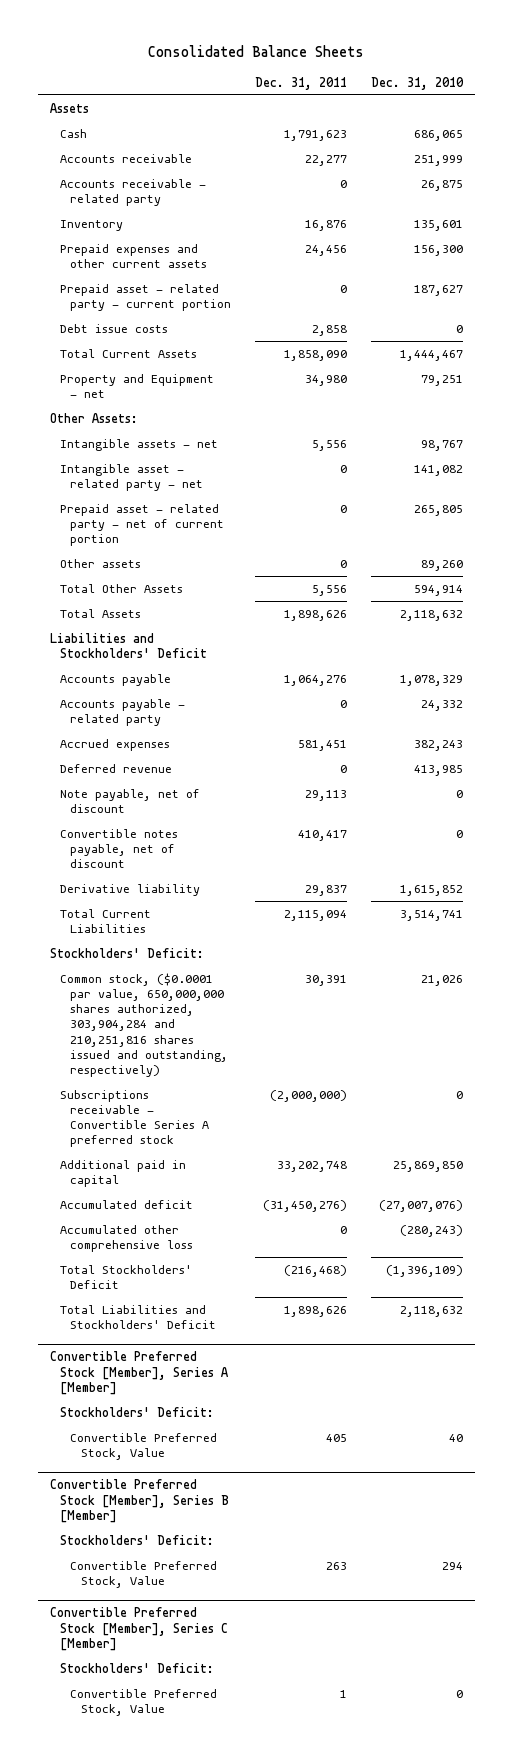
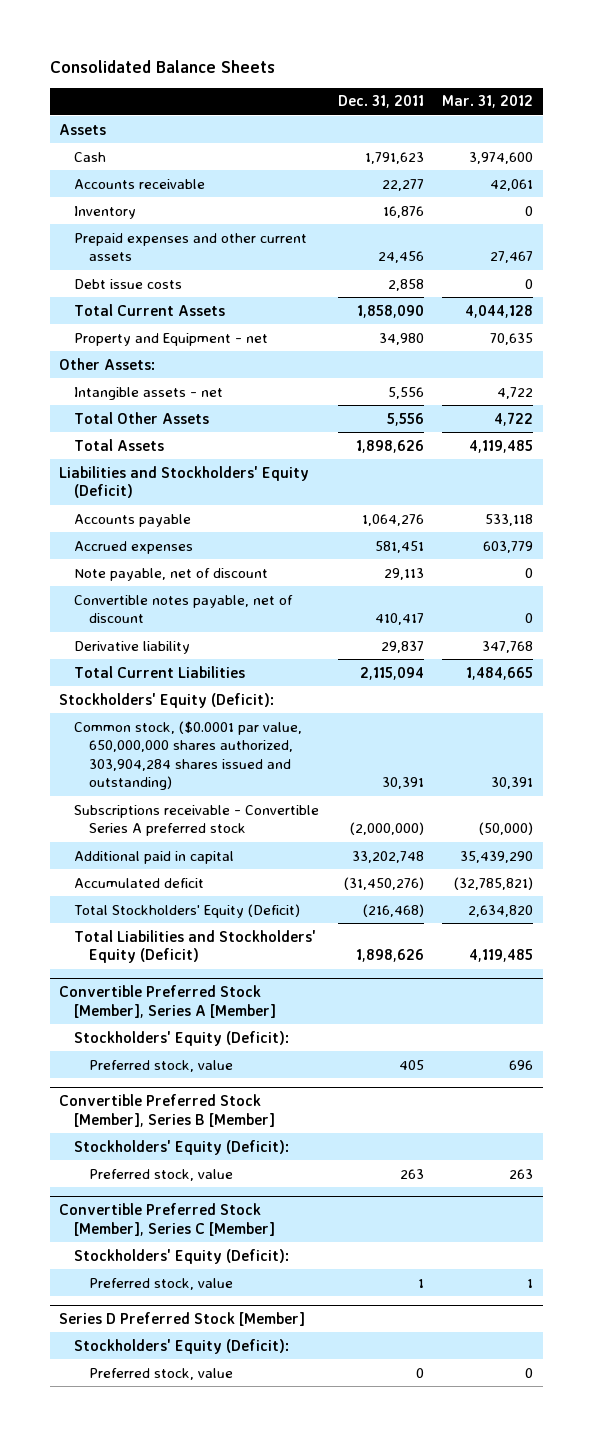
- | Dec. 31, 2011 | Dec. 31, 2010
+ | Dec. 31, 2011 | Mar. 31, 2012
- Accounts receivable - related party | 0 | 26,875
- Prepaid asset - related party - current portion | 0 | 187,627
- Intangible asset - related party - net | 0 | 141,082
- Prepaid asset - related party - net of current portion | 0 | 265,805
- Other assets | 0 | 89,260
- Liabilities and Stockholders' Deficit
+ Liabilities and Stockholders' Equity (Deficit)
- Accounts payable - related party | 0 | 24,332
- Deferred revenue | 0 | 413,985
- Stockholders' Deficit:
- Common stock, ($0.0001 par value, 650,000,000 shares authorized, 303,904,284 and 210,251,816 shares issued and outstanding, respectively) | 30,391 | 21,026
+ Stockholders' Equity (Deficit):
+ Common stock, ($0.0001 par value, 650,000,000 shares authorized, 303,904,284 shares issued and outstanding) | 30,391 | 30,391
- Accumulated other comprehensive loss | 0 | (280,243)
- Total Stockholders' Deficit | (216,468) | (1,396,109)
- Total Liabilities and Stockholders' Deficit | 1,898,626 | 2,118,632
+ Total Stockholders' Equity (Deficit) | (216,468) | 2,634,820
+ Total Liabilities and Stockholders' Equity (Deficit) | 1,898,626 | 4,119,485
@ Convertible Preferred Stock [Member], Series A [Member]
- Stockholders' Deficit:
- Convertible Preferred Stock, Value | 405 | 40
+ Stockholders' Equity (Deficit):
+ Preferred stock, value | 405 | 696
@ Convertible Preferred Stock [Member], Series B [Member]
- Stockholders' Deficit:
- Convertible Preferred Stock, Value | 263 | 294
+ Stockholders' Equity (Deficit):
+ Preferred stock, value | 263 | 263
@ Convertible Preferred Stock [Member], Series C [Member]
- Stockholders' Deficit:
- Convertible Preferred Stock, Value | 1 | 0
+ Stockholders' Equity (Deficit):
+ Preferred stock, value | 1 | 1
+ Series D Preferred Stock [Member]
+ Stockholders' Equity (Deficit):
+ Preferred stock, value | 0 | 0

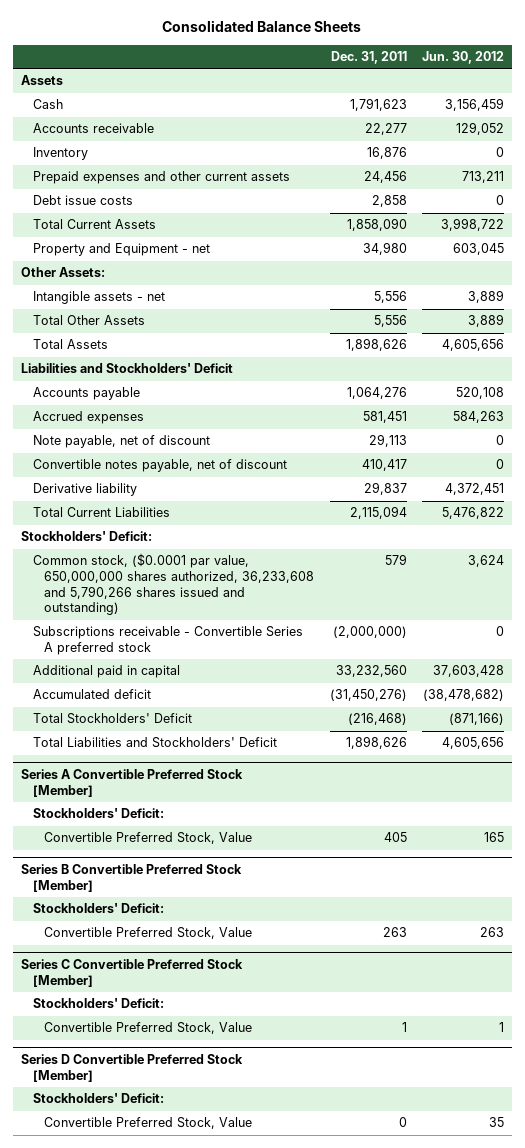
- | Dec. 31, 2011 | Mar. 31, 2012
+ | Dec. 31, 2011 | Jun. 30, 2012
- Liabilities and Stockholders' Equity (Deficit)
+ Liabilities and Stockholders' Deficit
- Stockholders' Equity (Deficit):
- Common stock, ($0.0001 par value, 650,000,000 shares authorized, 303,904,284 shares issued and outstanding) | 30,391 | 30,391
+ Stockholders' Deficit:
+ Common stock, ($0.0001 par value, 650,000,000 shares authorized, 36,233,608 and 5,790,266 shares issued and outstanding) | 579 | 3,624
- Additional paid in capital | 33,202,748 | 35,439,290
+ Additional paid in capital | 33,232,560 | 37,603,428
- Total Stockholders' Equity (Deficit) | (216,468) | 2,634,820
- Total Liabilities and Stockholders' Equity (Deficit) | 1,898,626 | 4,119,485
- Convertible Preferred Stock [Member], Series A [Member]
- Stockholders' Equity (Deficit):
- Preferred stock, value | 405 | 696
- Convertible Preferred Stock [Member], Series B [Member]
- Stockholders' Equity (Deficit):
- Preferred stock, value | 263 | 263
- Convertible Preferred Stock [Member], Series C [Member]
- Stockholders' Equity (Deficit):
- Preferred stock, value | 1 | 1
- Series D Preferred Stock [Member]
- Stockholders' Equity (Deficit):
- Preferred stock, value | 0 | 0
+ Total Stockholders' Deficit | (216,468) | (871,166)
+ Total Liabilities and Stockholders' Deficit | 1,898,626 | 4,605,656
+ Series A Convertible Preferred Stock [Member]
+ Stockholders' Deficit:
+ Convertible Preferred Stock, Value | 405 | 165
+ Series B Convertible Preferred Stock [Member]
+ Stockholders' Deficit:
+ Convertible Preferred Stock, Value | 263 | 263
+ Series C Convertible Preferred Stock [Member]
+ Stockholders' Deficit:
+ Convertible Preferred Stock, Value | 1 | 1
+ Series D Convertible Preferred Stock [Member]
+ Stockholders' Deficit:
+ Convertible Preferred Stock, Value | 0 | 35

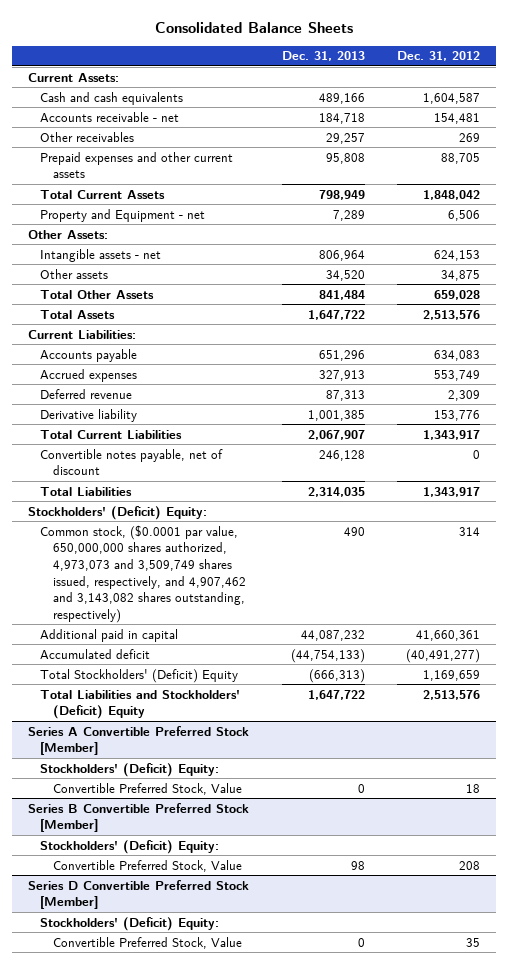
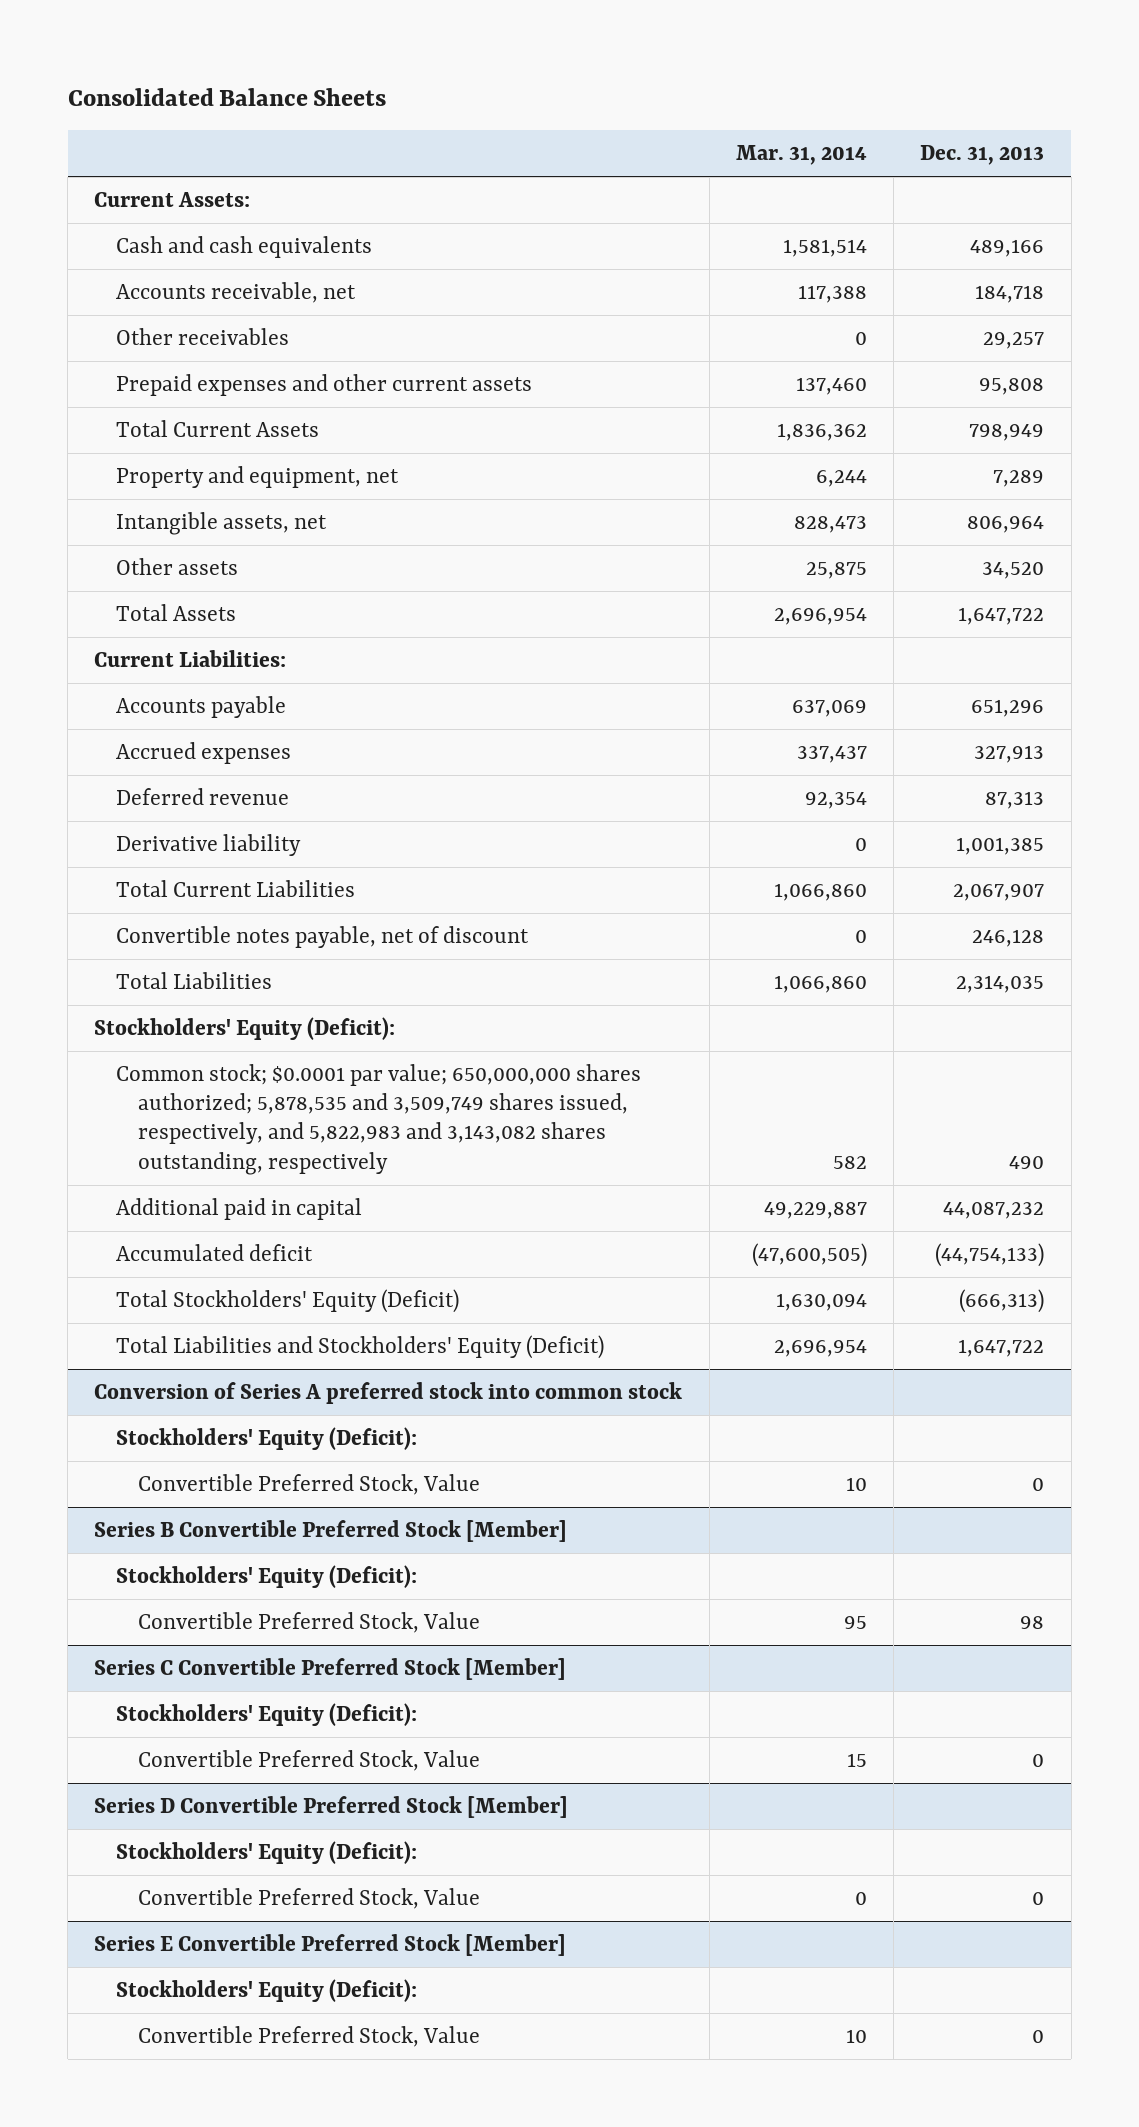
- | Dec. 31, 2013 | Dec. 31, 2012
+ | Mar. 31, 2014 | Dec. 31, 2013
- Accounts receivable - net | 184,718 | 154,481
+ Accounts receivable, net | 117,388 | 184,718
- Property and Equipment - net | 7,289 | 6,506
- Other Assets:
- Intangible assets - net | 806,964 | 624,153
+ Property and equipment, net | 6,244 | 7,289
+ Intangible assets, net | 828,473 | 806,964
- Total Other Assets | 841,484 | 659,028
- Stockholders' (Deficit) Equity:
- Common stock, ($0.0001 par value, 650,000,000 shares authorized, 4,973,073 and 3,509,749 shares issued, respectively, and 4,907,462 and 3,143,082 shares outstanding, respectively) | 490 | 314
+ Stockholders' Equity (Deficit):
+ Common stock; $0.0001 par value; 650,000,000 shares authorized; 5,878,535 and 3,509,749 shares issued, respectively, and 5,822,983 and 3,143,082 shares outstanding, respectively | 582 | 490
- Total Stockholders' (Deficit) Equity | (666,313) | 1,169,659
- Total Liabilities and Stockholders' (Deficit) Equity | 1,647,722 | 2,513,576
- Series A Convertible Preferred Stock [Member]
- Stockholders' (Deficit) Equity:
+ Total Stockholders' Equity (Deficit) | 1,630,094 | (666,313)
+ Total Liabilities and Stockholders' Equity (Deficit) | 2,696,954 | 1,647,722
+ Conversion of Series A preferred stock into common stock
+ Stockholders' Equity (Deficit):
@ Series B Convertible Preferred Stock [Member]
- Stockholders' (Deficit) Equity:
+ Stockholders' Equity (Deficit):
+ Series C Convertible Preferred Stock [Member]
+ Stockholders' Equity (Deficit):
+ Convertible Preferred Stock, Value | 15 | 0
@ Series D Convertible Preferred Stock [Member]
- Stockholders' (Deficit) Equity:
+ Stockholders' Equity (Deficit):
+ Series E Convertible Preferred Stock [Member]
+ Stockholders' Equity (Deficit):
+ Convertible Preferred Stock, Value | 10 | 0

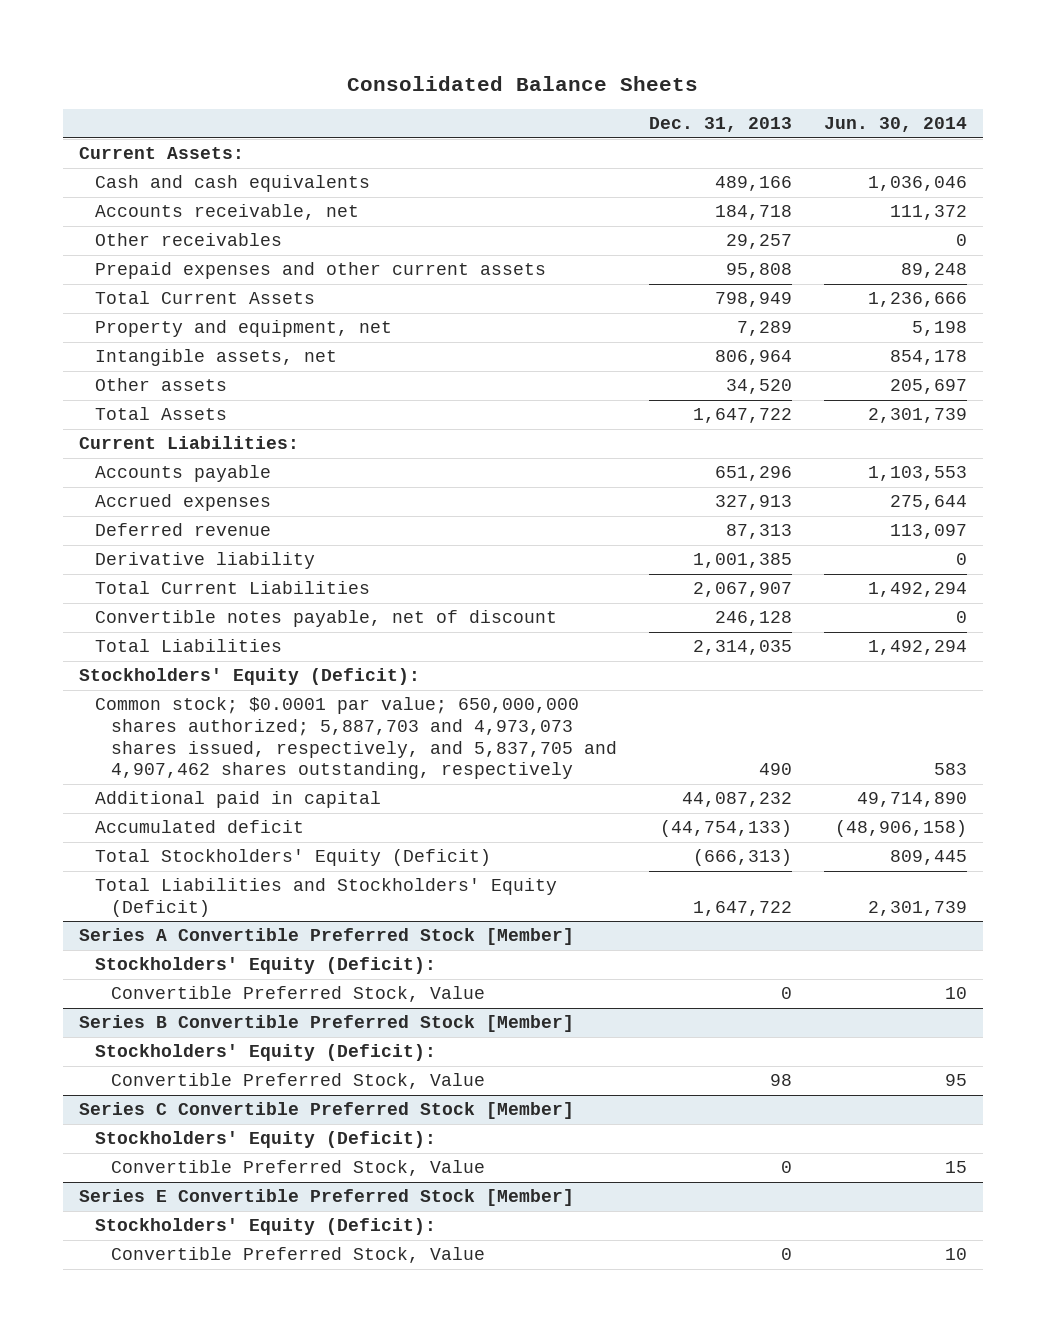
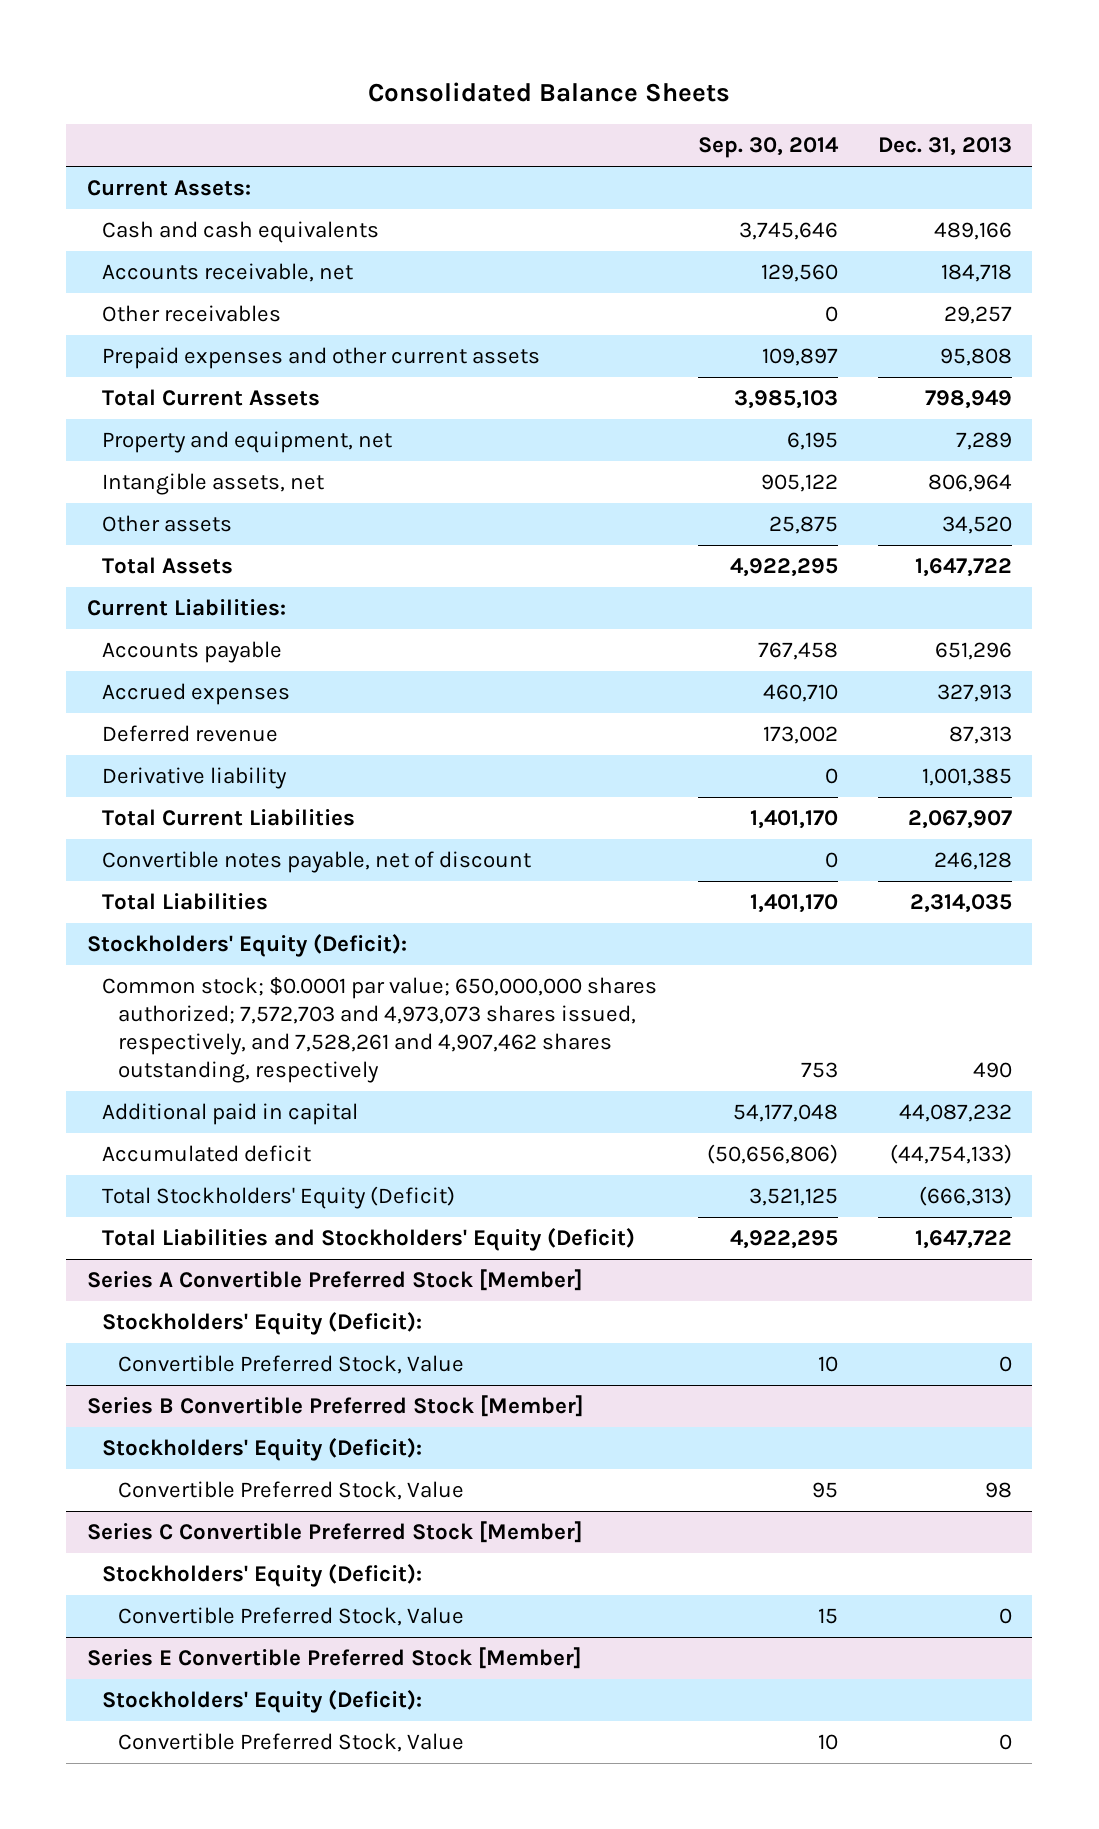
- | Dec. 31, 2013 | Jun. 30, 2014
+ | Sep. 30, 2014 | Dec. 31, 2013
- Common stock; $0.0001 par value; 650,000,000 shares authorized; 5,887,703 and 4,973,073 shares issued, respectively, and 5,837,705 and 4,907,462 shares outstanding, respectively | 490 | 583
+ Common stock; $0.0001 par value; 650,000,000 shares authorized; 7,572,703 and 4,973,073 shares issued, respectively, and 7,528,261 and 4,907,462 shares outstanding, respectively | 753 | 490

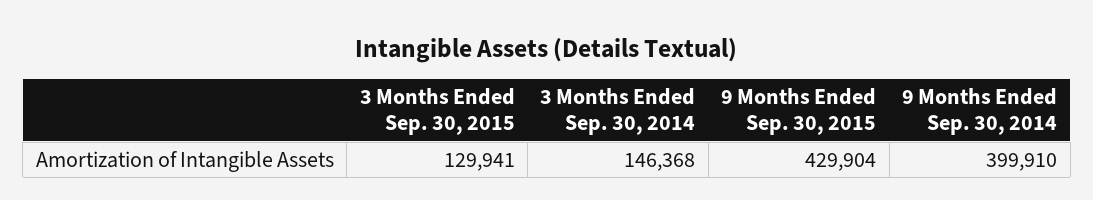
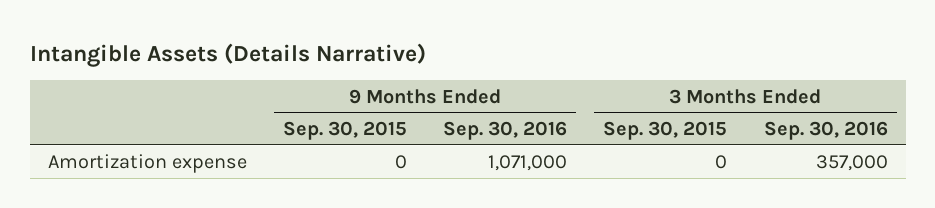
- Intangible Assets (Details Textual)
+ Intangible Assets (Details Narrative)
- | 3 Months Ended Sep. 30, 2015 | 3 Months Ended Sep. 30, 2014 | 9 Months Ended Sep. 30, 2015 | 9 Months Ended Sep. 30, 2014
+ | 9 Months Ended Sep. 30, 2015 | 9 Months Ended Sep. 30, 2016 | 3 Months Ended Sep. 30, 2015 | 3 Months Ended Sep. 30, 2016
- Amortization of Intangible Assets | 129,941 | 146,368 | 429,904 | 399,910
+ Amortization expense | 0 | 1,071,000 | 0 | 357,000

